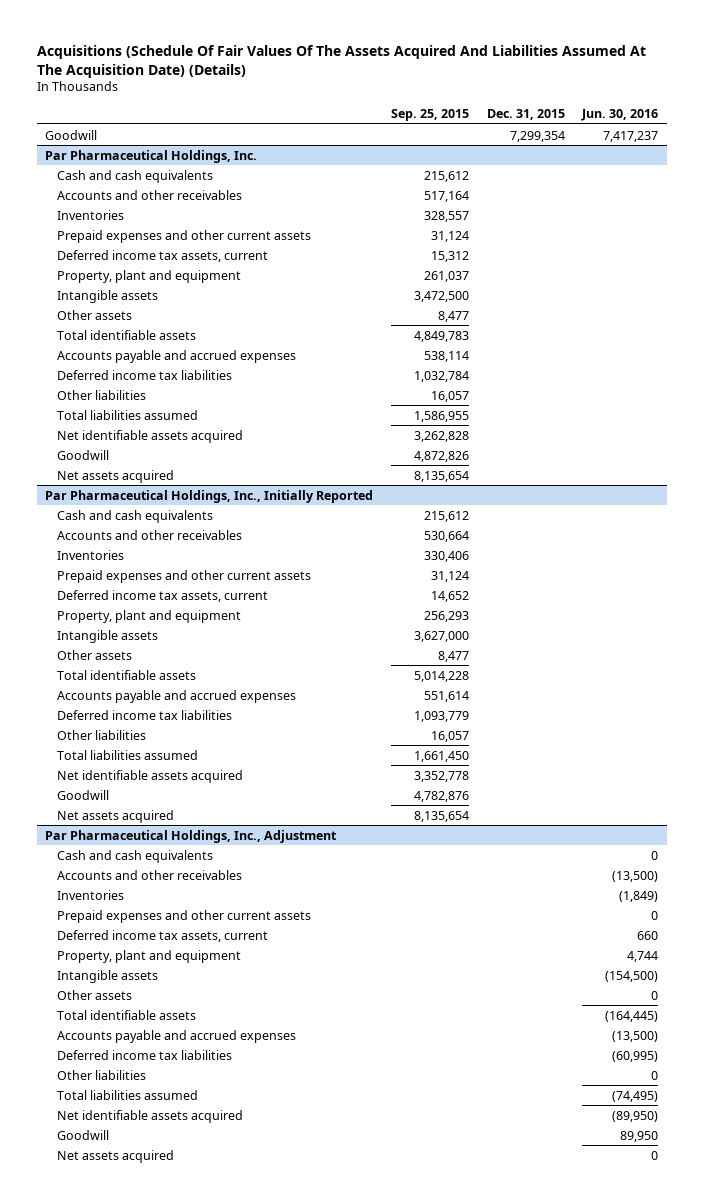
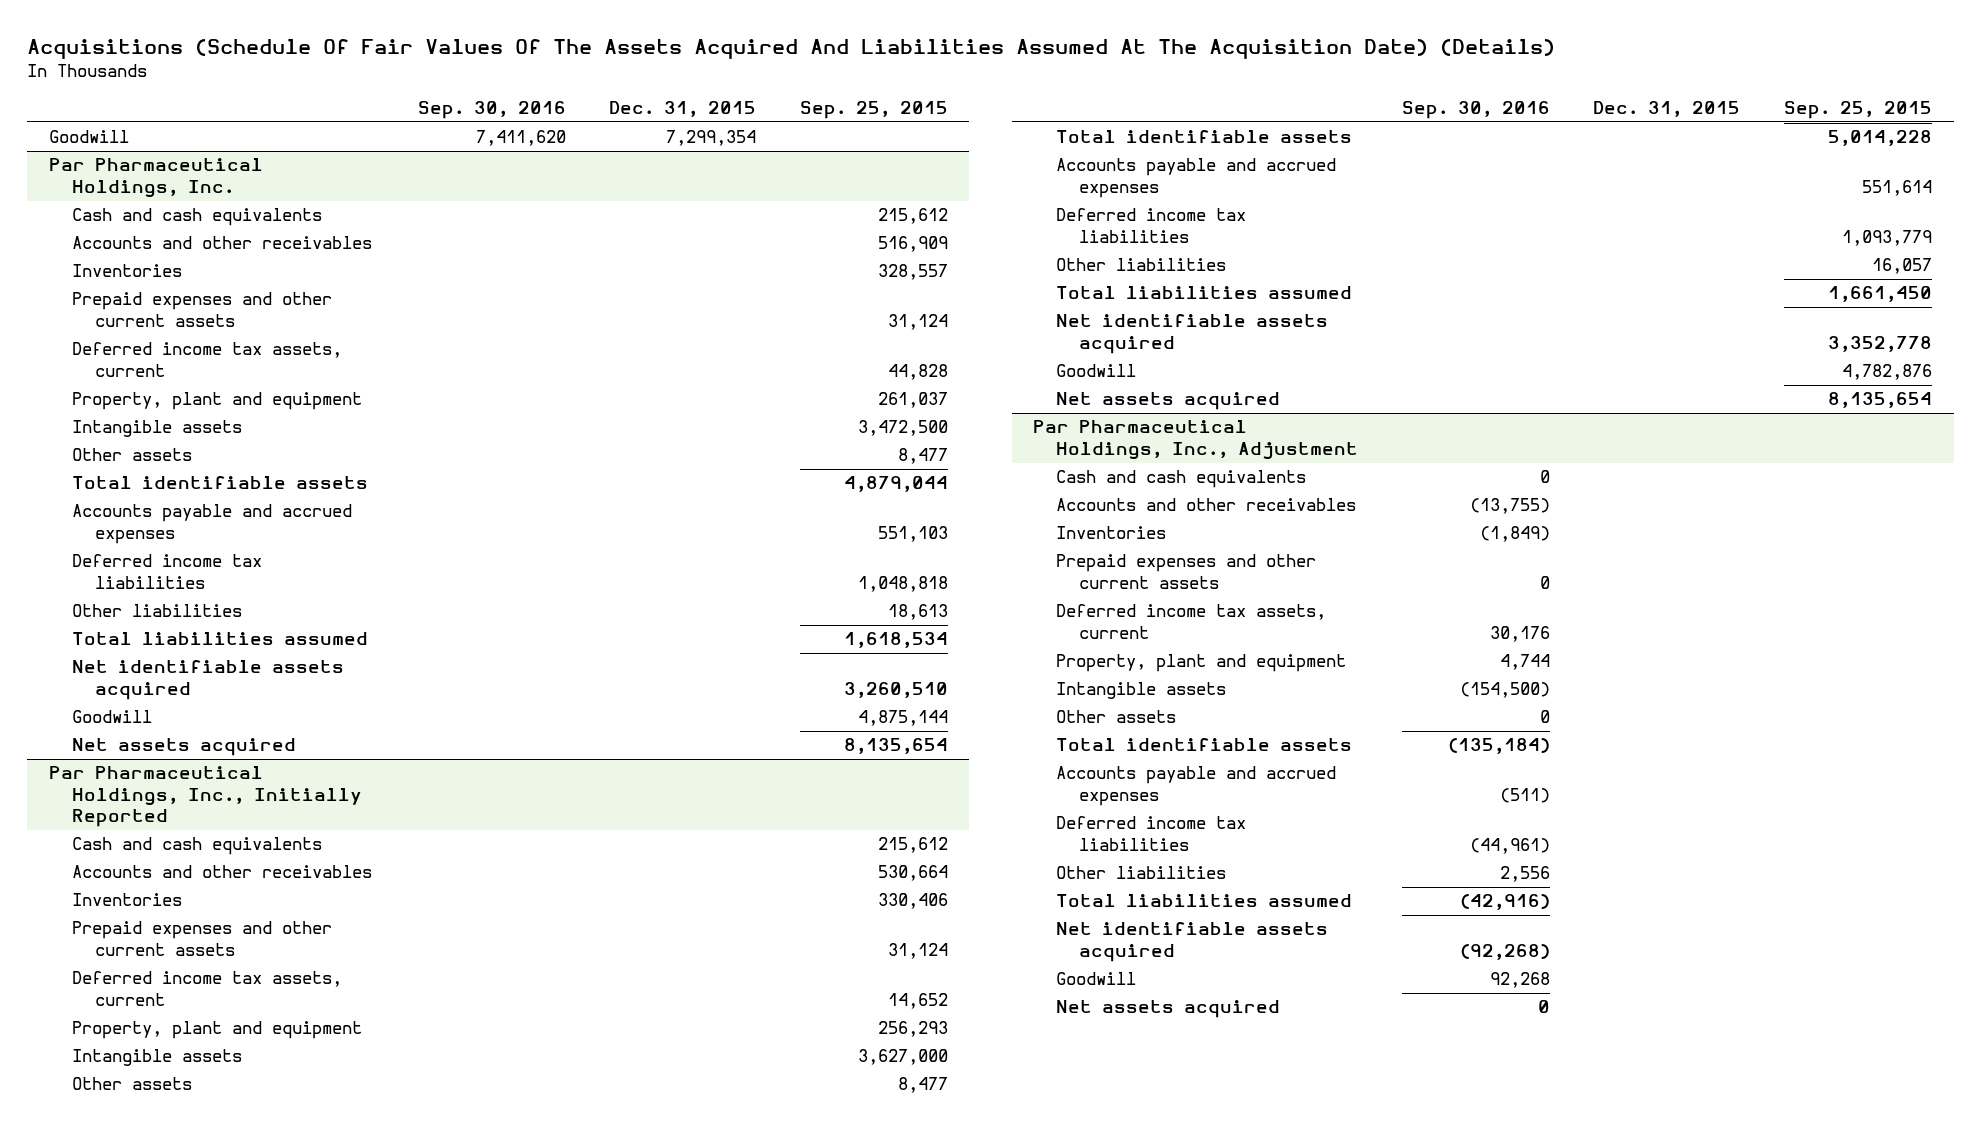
- | Sep. 25, 2015 | Dec. 31, 2015 | Jun. 30, 2016
+ | Sep. 30, 2016 | Dec. 31, 2015 | Sep. 25, 2015
@ Par Pharmaceutical Holdings, Inc.
- Accounts and other receivables | 517,164 | |
+ Accounts and other receivables | | | 516,909
- Deferred income tax assets, current | 15,312 | |
+ Deferred income tax assets, current | | | 44,828
- Total identifiable assets | 4,849,783 | |
- Accounts payable and accrued expenses | 538,114 | |
- Deferred income tax liabilities | 1,032,784 | |
- Other liabilities | 16,057 | |
- Total liabilities assumed | 1,586,955 | |
- Net identifiable assets acquired | 3,262,828 | |
- Goodwill | 4,872,826 | |
+ Total identifiable assets | | | 4,879,044
+ Accounts payable and accrued expenses | | | 551,103
+ Deferred income tax liabilities | | | 1,048,818
+ Other liabilities | | | 18,613
+ Total liabilities assumed | | | 1,618,534
+ Net identifiable assets acquired | | | 3,260,510
+ Goodwill | | | 4,875,144

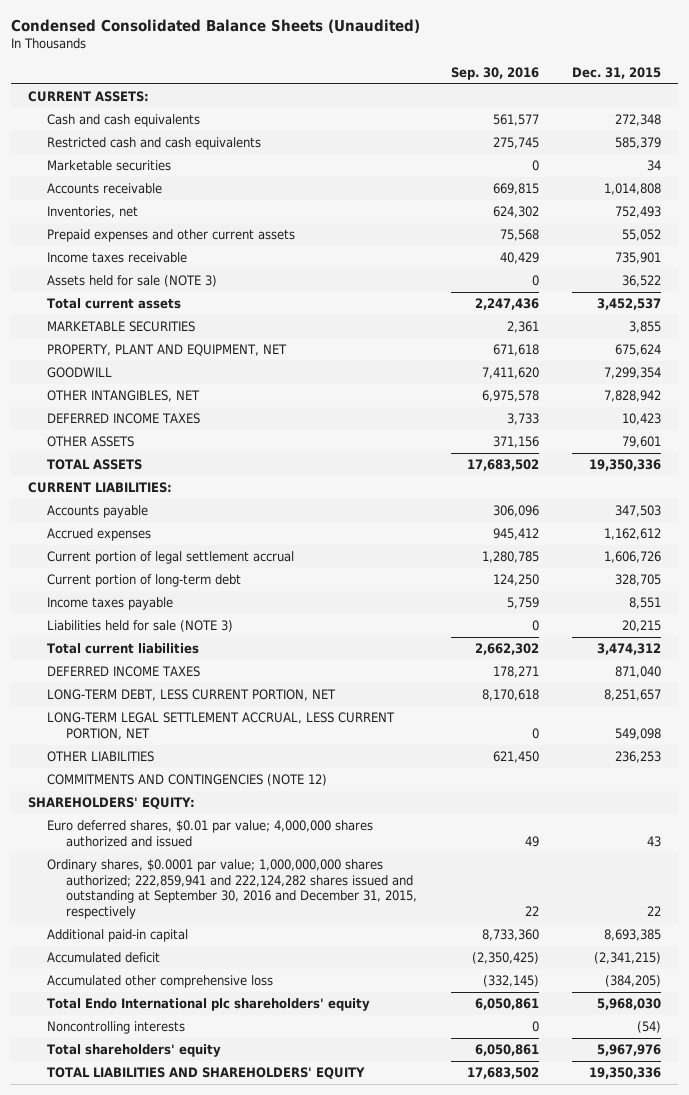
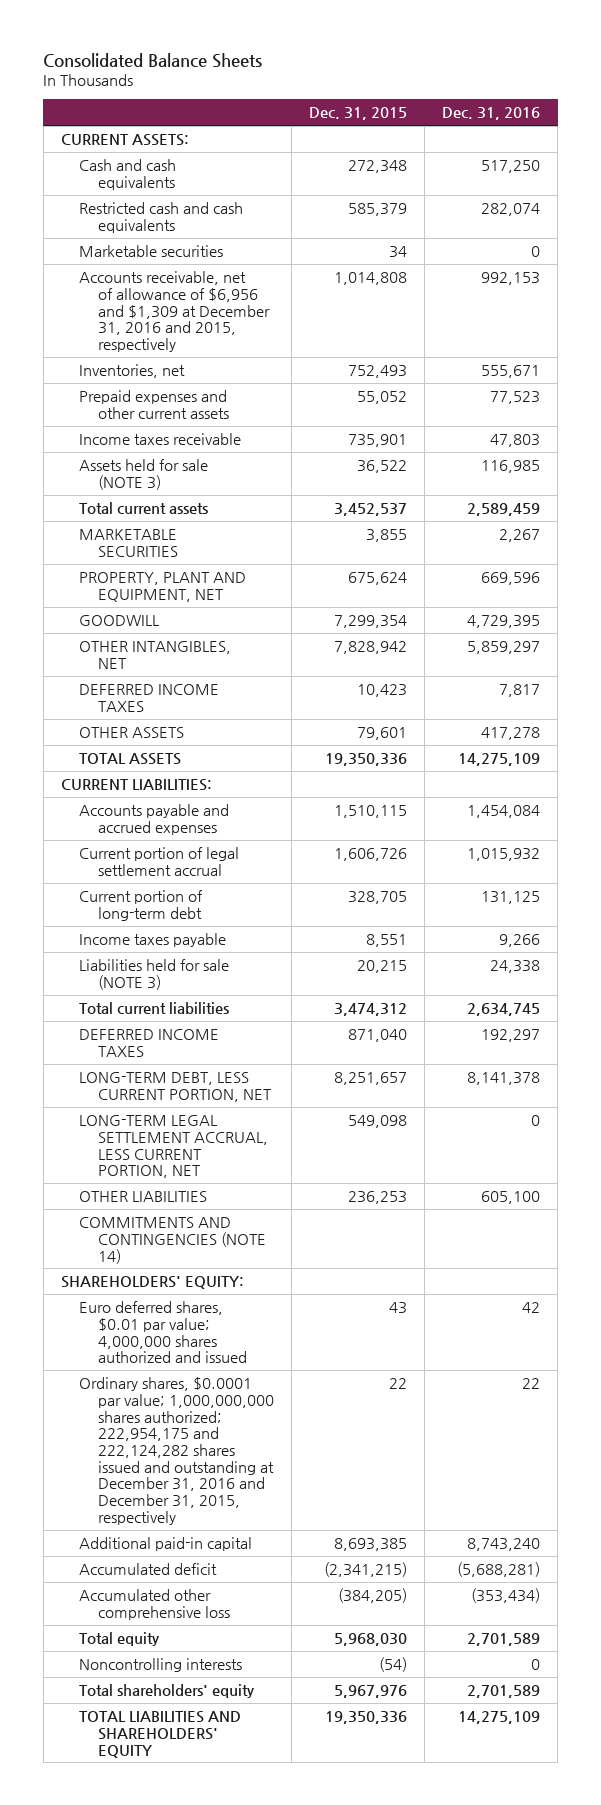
- Condensed Consolidated Balance Sheets (Unaudited)
+ Consolidated Balance Sheets
- | Sep. 30, 2016 | Dec. 31, 2015
+ | Dec. 31, 2015 | Dec. 31, 2016
- Accounts receivable | 669,815 | 1,014,808
+ Accounts receivable, net of allowance of $6,956 and $1,309 at December 31, 2016 and 2015, respectively | 1,014,808 | 992,153
- Accounts payable | 306,096 | 347,503
- Accrued expenses | 945,412 | 1,162,612
+ Accounts payable and accrued expenses | 1,510,115 | 1,454,084
- COMMITMENTS AND CONTINGENCIES (NOTE 12)
+ COMMITMENTS AND CONTINGENCIES (NOTE 14)
- Ordinary shares, $0.0001 par value; 1,000,000,000 shares authorized; 222,859,941 and 222,124,282 shares issued and outstanding at September 30, 2016 and December 31, 2015, respectively | 22 | 22
+ Ordinary shares, $0.0001 par value; 1,000,000,000 shares authorized; 222,954,175 and 222,124,282 shares issued and outstanding at December 31, 2016 and December 31, 2015, respectively | 22 | 22
- Total Endo International plc shareholders' equity | 6,050,861 | 5,968,030
+ Total equity | 5,968,030 | 2,701,589

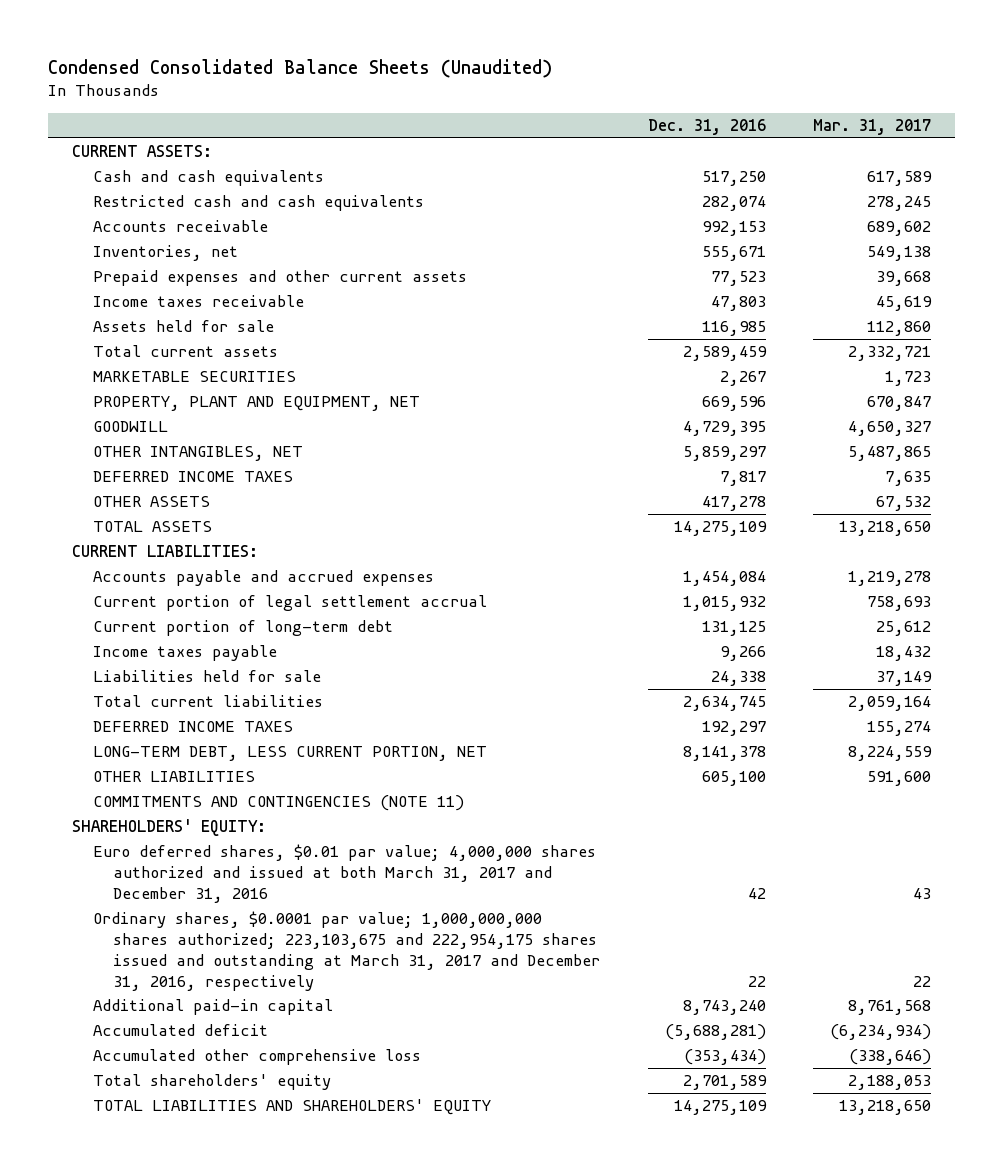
- Consolidated Balance Sheets
+ Condensed Consolidated Balance Sheets (Unaudited)
- | Dec. 31, 2015 | Dec. 31, 2016
+ | Dec. 31, 2016 | Mar. 31, 2017
- Marketable securities | 34 | 0
- Accounts receivable, net of allowance of $6,956 and $1,309 at December 31, 2016 and 2015, respectively | 1,014,808 | 992,153
+ Accounts receivable | 992,153 | 689,602
- Assets held for sale (NOTE 3) | 36,522 | 116,985
+ Assets held for sale | 116,985 | 112,860
- Liabilities held for sale (NOTE 3) | 20,215 | 24,338
+ Liabilities held for sale | 24,338 | 37,149
- LONG-TERM LEGAL SETTLEMENT ACCRUAL, LESS CURRENT PORTION, NET | 549,098 | 0
- COMMITMENTS AND CONTINGENCIES (NOTE 14)
+ COMMITMENTS AND CONTINGENCIES (NOTE 11)
- Euro deferred shares, $0.01 par value; 4,000,000 shares authorized and issued | 43 | 42
- Ordinary shares, $0.0001 par value; 1,000,000,000 shares authorized; 222,954,175 and 222,124,282 shares issued and outstanding at December 31, 2016 and December 31, 2015, respectively | 22 | 22
+ Euro deferred shares, $0.01 par value; 4,000,000 shares authorized and issued at both March 31, 2017 and December 31, 2016 | 42 | 43
+ Ordinary shares, $0.0001 par value; 1,000,000,000 shares authorized; 223,103,675 and 222,954,175 shares issued and outstanding at March 31, 2017 and December 31, 2016, respectively | 22 | 22
- Total equity | 5,968,030 | 2,701,589
- Noncontrolling interests | (54) | 0

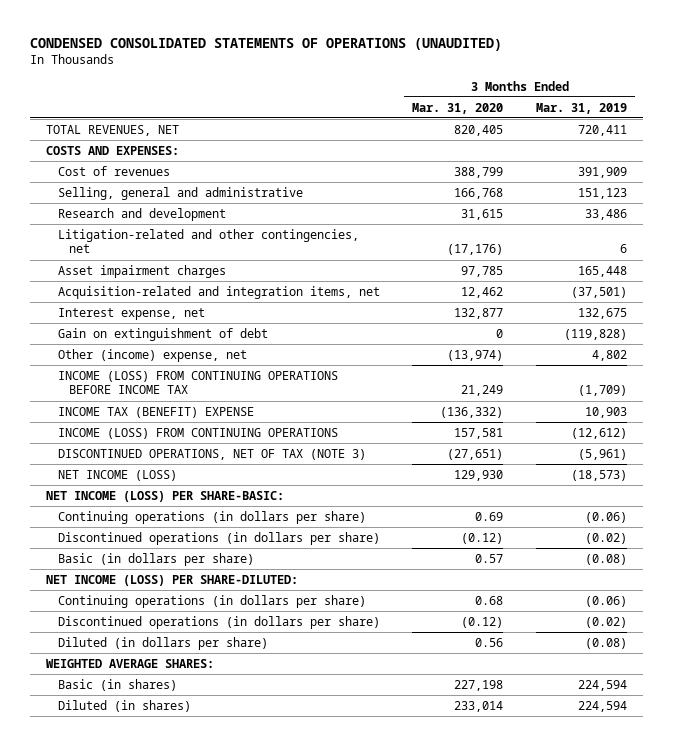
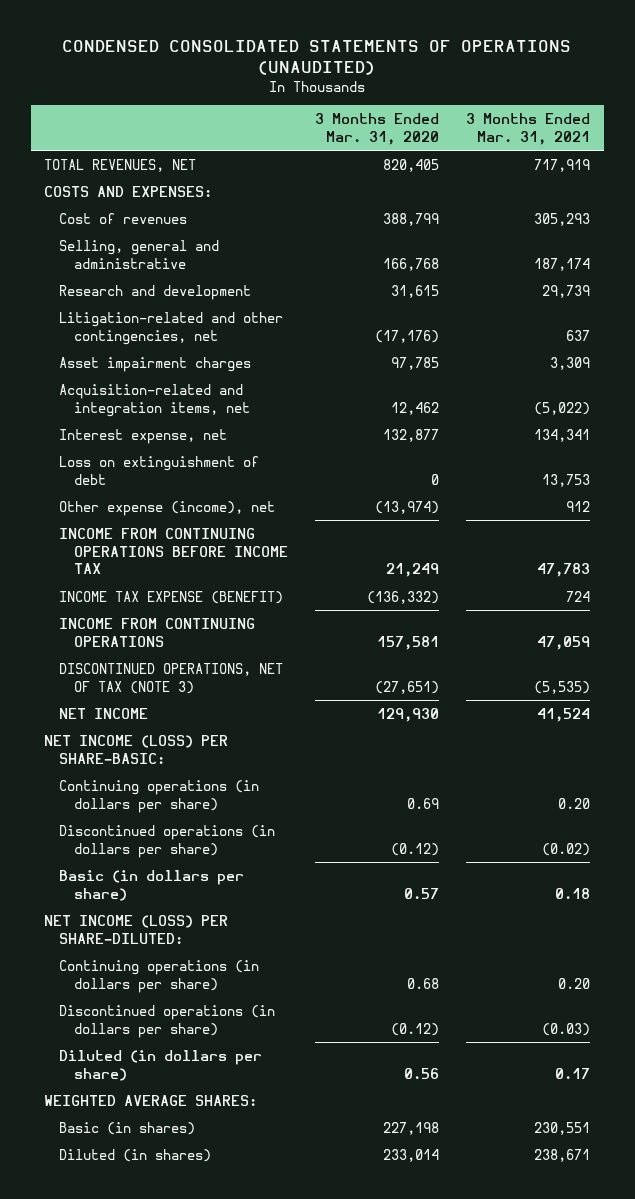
- | 3 Months Ended Mar. 31, 2020 | 3 Months Ended Mar. 31, 2019
+ | 3 Months Ended Mar. 31, 2020 | 3 Months Ended Mar. 31, 2021
- Gain on extinguishment of debt | 0 | (119,828)
- Other (income) expense, net | (13,974) | 4,802
- INCOME (LOSS) FROM CONTINUING OPERATIONS BEFORE INCOME TAX | 21,249 | (1,709)
- INCOME TAX (BENEFIT) EXPENSE | (136,332) | 10,903
- INCOME (LOSS) FROM CONTINUING OPERATIONS | 157,581 | (12,612)
+ Loss on extinguishment of debt | 0 | 13,753
+ Other expense (income), net | (13,974) | 912
+ INCOME FROM CONTINUING OPERATIONS BEFORE INCOME TAX | 21,249 | 47,783
+ INCOME TAX EXPENSE (BENEFIT) | (136,332) | 724
+ INCOME FROM CONTINUING OPERATIONS | 157,581 | 47,059
- NET INCOME (LOSS) | 129,930 | (18,573)
+ NET INCOME | 129,930 | 41,524

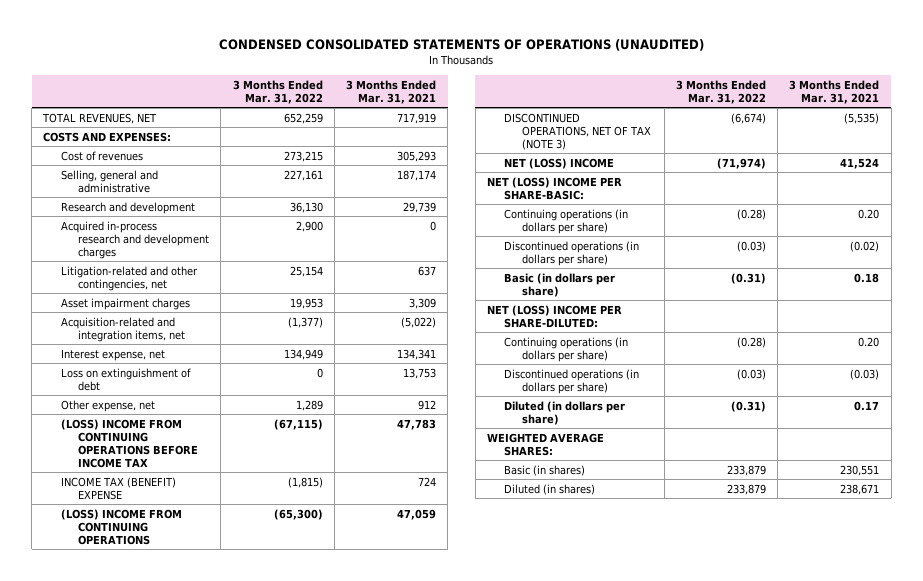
- | 3 Months Ended Mar. 31, 2020 | 3 Months Ended Mar. 31, 2021
+ | 3 Months Ended Mar. 31, 2022 | 3 Months Ended Mar. 31, 2021
+ Acquired in-process research and development charges | 2,900 | 0
- Other expense (income), net | (13,974) | 912
- INCOME FROM CONTINUING OPERATIONS BEFORE INCOME TAX | 21,249 | 47,783
- INCOME TAX EXPENSE (BENEFIT) | (136,332) | 724
- INCOME FROM CONTINUING OPERATIONS | 157,581 | 47,059
+ Other expense, net | 1,289 | 912
+ (LOSS) INCOME FROM CONTINUING OPERATIONS BEFORE INCOME TAX | (67,115) | 47,783
+ INCOME TAX (BENEFIT) EXPENSE | (1,815) | 724
+ (LOSS) INCOME FROM CONTINUING OPERATIONS | (65,300) | 47,059
- NET INCOME | 129,930 | 41,524
- NET INCOME (LOSS) PER SHARE-BASIC:
+ NET (LOSS) INCOME | (71,974) | 41,524
+ NET (LOSS) INCOME PER SHARE-BASIC:
- NET INCOME (LOSS) PER SHARE-DILUTED:
+ NET (LOSS) INCOME PER SHARE-DILUTED:

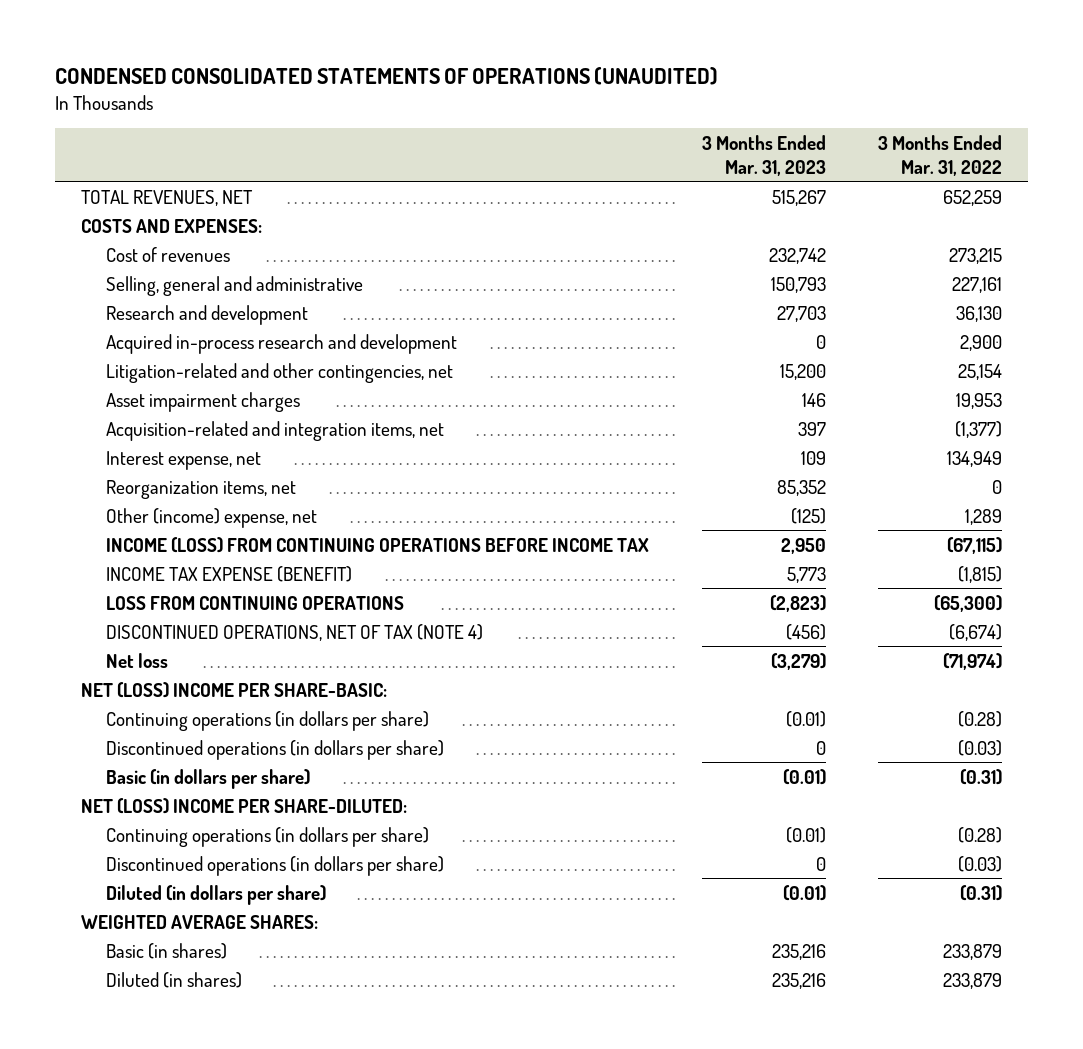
- | 3 Months Ended Mar. 31, 2022 | 3 Months Ended Mar. 31, 2021
+ | 3 Months Ended Mar. 31, 2023 | 3 Months Ended Mar. 31, 2022
- Acquired in-process research and development charges | 2,900 | 0
+ Acquired in-process research and development | 0 | 2,900
- Loss on extinguishment of debt | 0 | 13,753
- Other expense, net | 1,289 | 912
- (LOSS) INCOME FROM CONTINUING OPERATIONS BEFORE INCOME TAX | (67,115) | 47,783
- INCOME TAX (BENEFIT) EXPENSE | (1,815) | 724
- (LOSS) INCOME FROM CONTINUING OPERATIONS | (65,300) | 47,059
- DISCONTINUED OPERATIONS, NET OF TAX (NOTE 3) | (6,674) | (5,535)
- NET (LOSS) INCOME | (71,974) | 41,524
+ Reorganization items, net | 85,352 | 0
+ Other (income) expense, net | (125) | 1,289
+ INCOME (LOSS) FROM CONTINUING OPERATIONS BEFORE INCOME TAX | 2,950 | (67,115)
+ INCOME TAX EXPENSE (BENEFIT) | 5,773 | (1,815)
+ LOSS FROM CONTINUING OPERATIONS | (2,823) | (65,300)
+ DISCONTINUED OPERATIONS, NET OF TAX (NOTE 4) | (456) | (6,674)
+ Net loss | (3,279) | (71,974)

